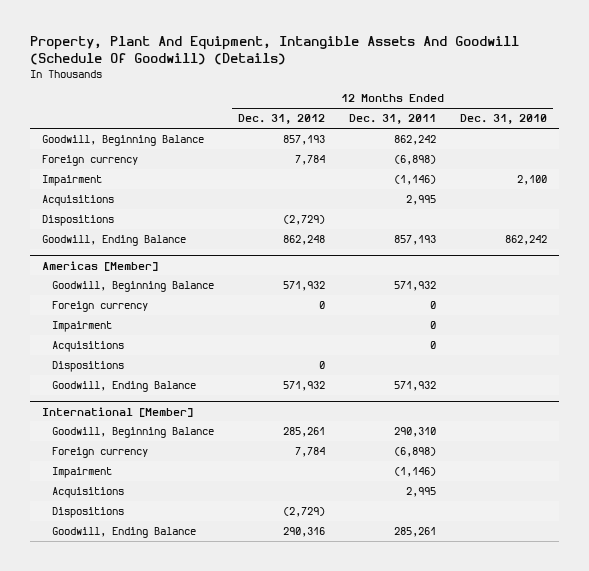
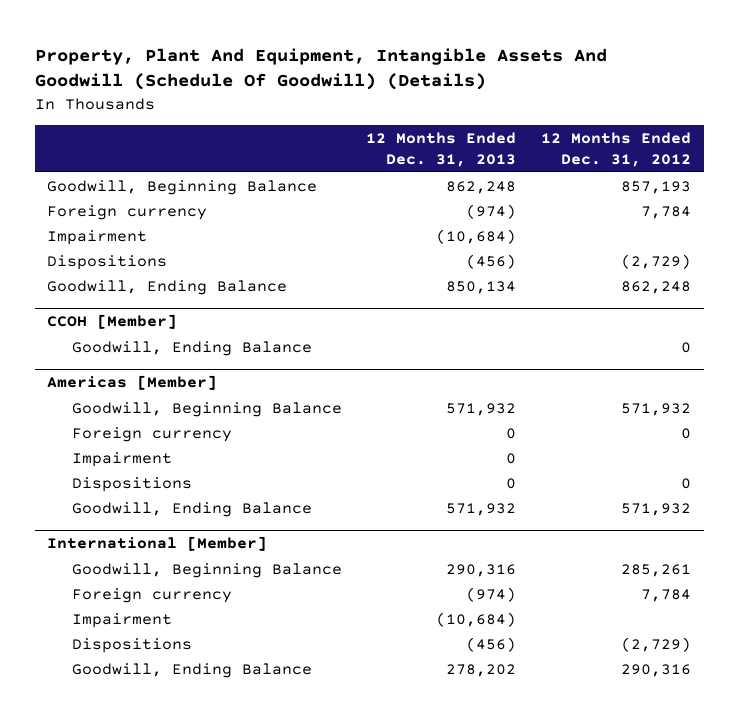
- | 12 Months Ended Dec. 31, 2012 | 12 Months Ended Dec. 31, 2011 | 12 Months Ended Dec. 31, 2010
+ | 12 Months Ended Dec. 31, 2013 | 12 Months Ended Dec. 31, 2012
- Acquisitions | | 2,995 |
+ CCOH [Member]
+ Goodwill, Ending Balance | | 0
@ Americas [Member]
- Acquisitions | | 0 |
@ International [Member]
- Acquisitions | | 2,995 |

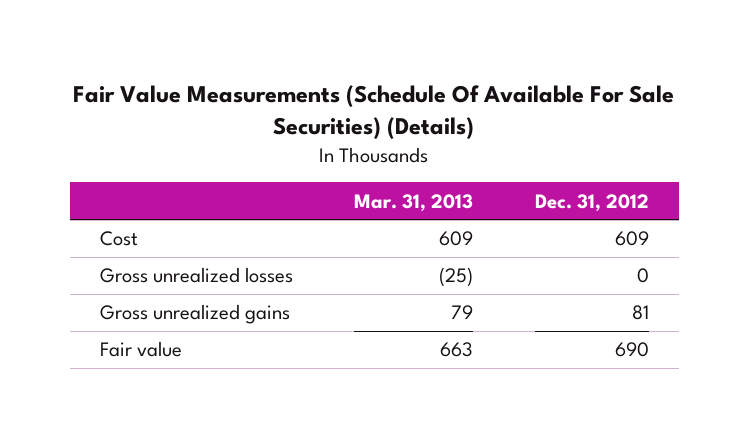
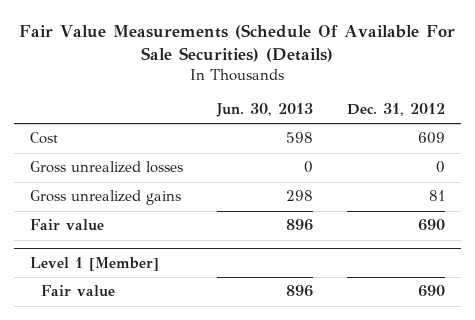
- | Mar. 31, 2013 | Dec. 31, 2012
+ | Jun. 30, 2013 | Dec. 31, 2012
+ Level 1 [Member]
+ Fair value | 896 | 690

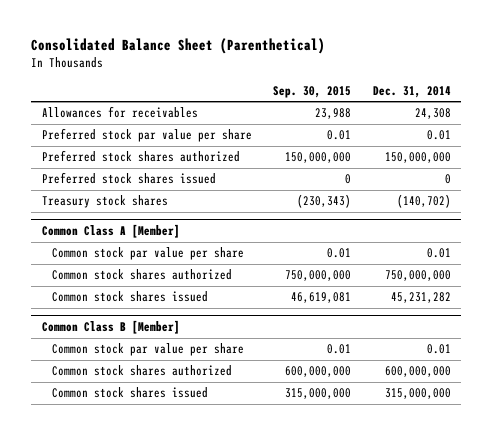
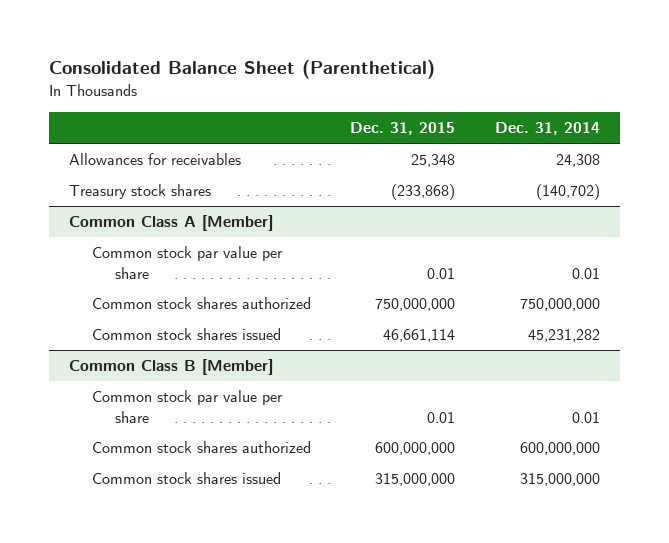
- | Sep. 30, 2015 | Dec. 31, 2014
+ | Dec. 31, 2015 | Dec. 31, 2014
- Preferred stock par value per share | 0.01 | 0.01
- Preferred stock shares authorized | 150,000,000 | 150,000,000
- Preferred stock shares issued | 0 | 0

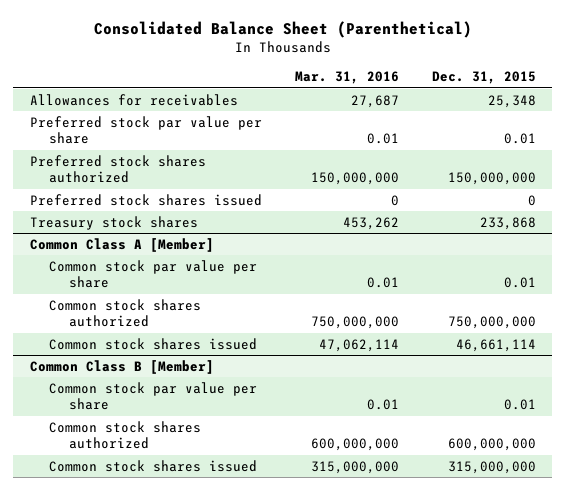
- | Dec. 31, 2015 | Dec. 31, 2014
+ | Mar. 31, 2016 | Dec. 31, 2015
- Treasury stock shares | (233,868) | (140,702)
+ Preferred stock par value per share | 0.01 | 0.01
+ Preferred stock shares authorized | 150,000,000 | 150,000,000
+ Preferred stock shares issued | 0 | 0
+ Treasury stock shares | 453,262 | 233,868

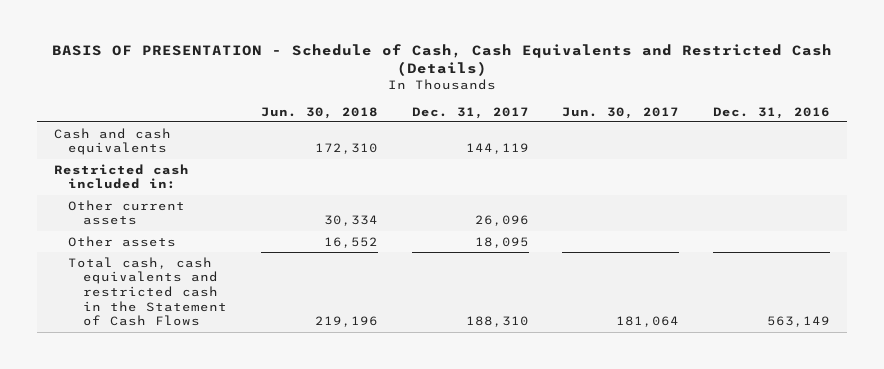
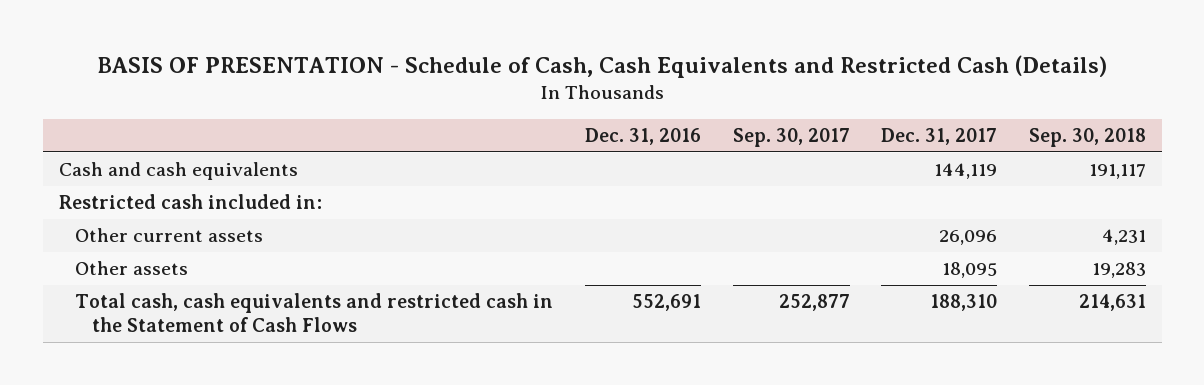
- | Jun. 30, 2018 | Dec. 31, 2017 | Jun. 30, 2017 | Dec. 31, 2016
+ | Dec. 31, 2016 | Sep. 30, 2017 | Dec. 31, 2017 | Sep. 30, 2018
- Total cash, cash equivalents and restricted cash in the Statement of Cash Flows | 219,196 | 188,310 | 181,064 | 563,149
+ Total cash, cash equivalents and restricted cash in the Statement of Cash Flows | 552,691 | 252,877 | 188,310 | 214,631

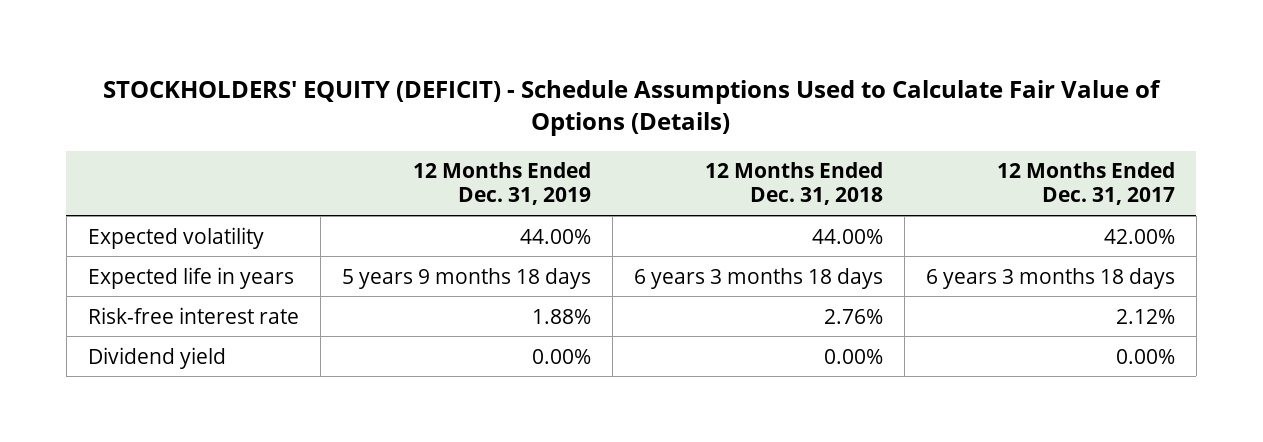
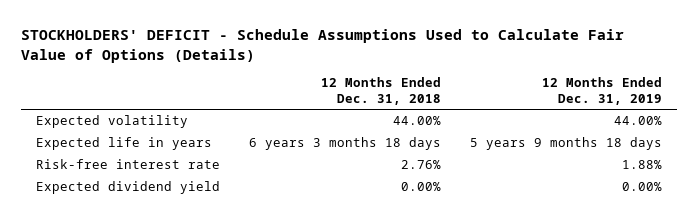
- STOCKHOLDERS' EQUITY (DEFICIT) - Schedule Assumptions Used to Calculate Fair Value of Options (Details)
+ STOCKHOLDERS' DEFICIT - Schedule Assumptions Used to Calculate Fair Value of Options (Details)
- | 12 Months Ended Dec. 31, 2019 | 12 Months Ended Dec. 31, 2018 | 12 Months Ended Dec. 31, 2017
+ | 12 Months Ended Dec. 31, 2018 | 12 Months Ended Dec. 31, 2019
- Dividend yield | 0.00% | 0.00% | 0.00%
+ Expected dividend yield | 0.00% | 0.00%

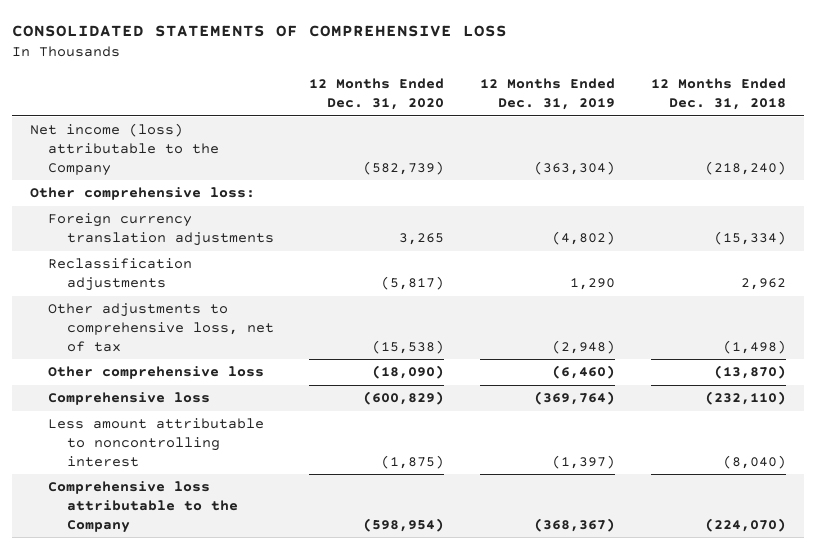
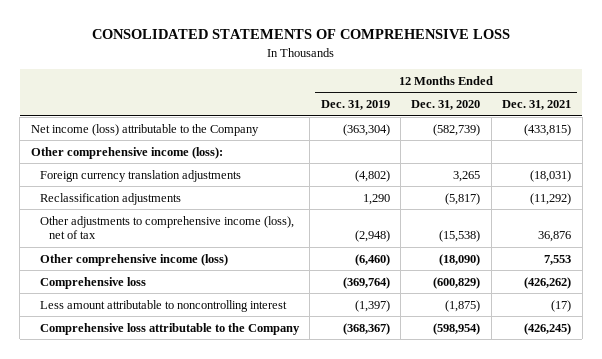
- | 12 Months Ended Dec. 31, 2020 | 12 Months Ended Dec. 31, 2019 | 12 Months Ended Dec. 31, 2018
+ | 12 Months Ended Dec. 31, 2019 | 12 Months Ended Dec. 31, 2020 | 12 Months Ended Dec. 31, 2021
- Other comprehensive loss:
+ Other comprehensive income (loss):
- Other adjustments to comprehensive loss, net of tax | (15,538) | (2,948) | (1,498)
- Other comprehensive loss | (18,090) | (6,460) | (13,870)
+ Other adjustments to comprehensive income (loss), net of tax | (2,948) | (15,538) | 36,876
+ Other comprehensive income (loss) | (6,460) | (18,090) | 7,553

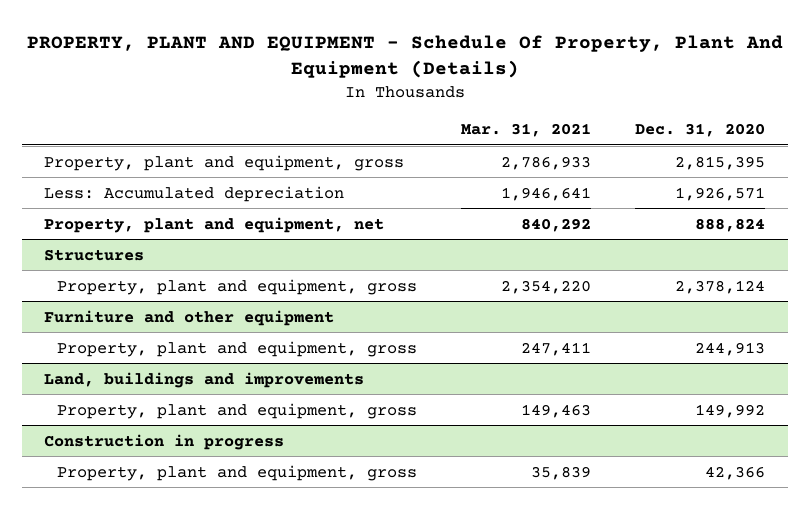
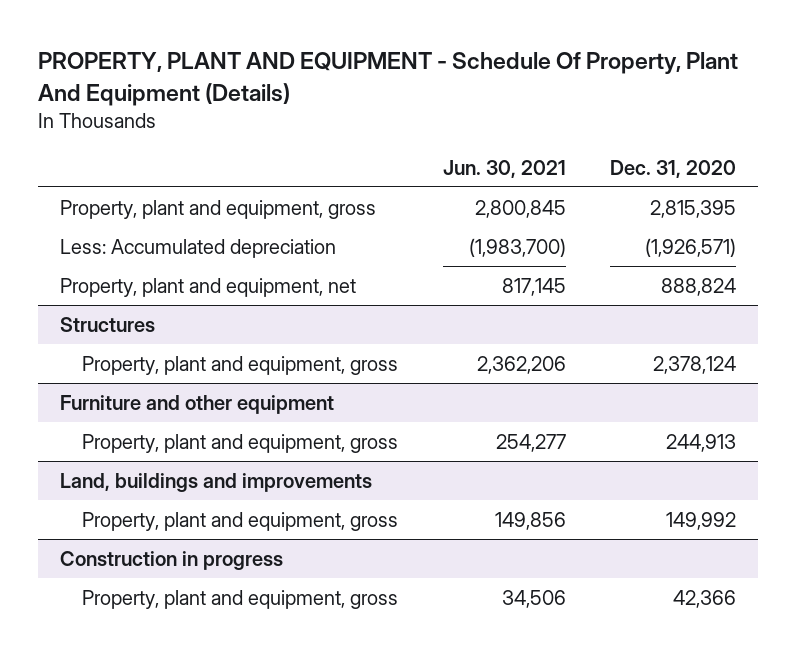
- | Mar. 31, 2021 | Dec. 31, 2020
+ | Jun. 30, 2021 | Dec. 31, 2020
- Less: Accumulated depreciation | 1,946,641 | 1,926,571
+ Less: Accumulated depreciation | (1,983,700) | (1,926,571)

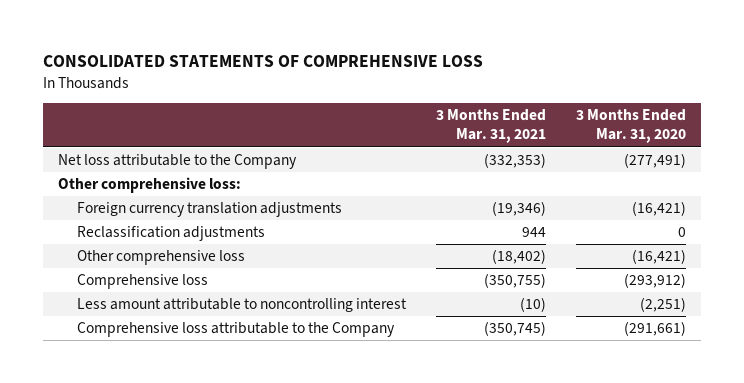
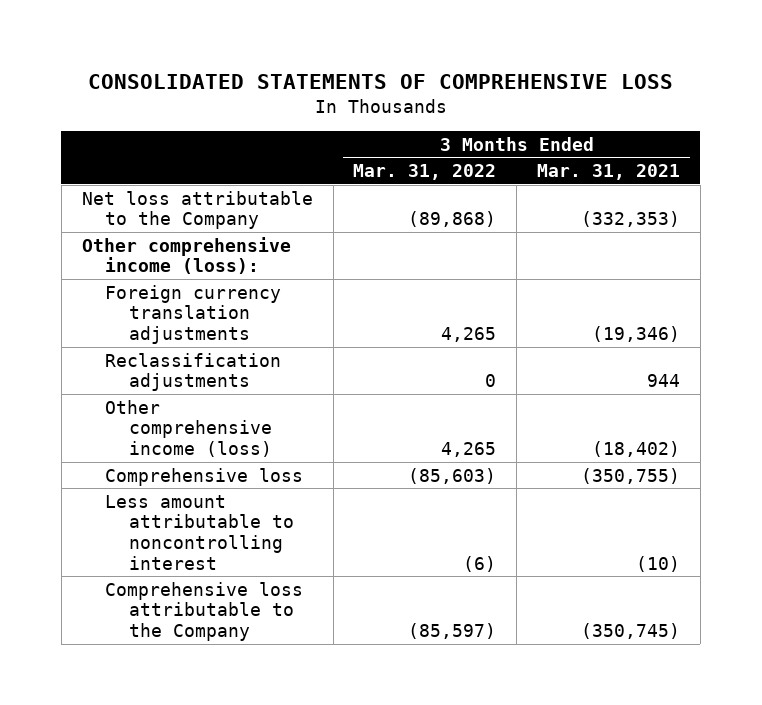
- | 3 Months Ended Mar. 31, 2021 | 3 Months Ended Mar. 31, 2020
+ | 3 Months Ended Mar. 31, 2022 | 3 Months Ended Mar. 31, 2021
- Other comprehensive loss:
+ Other comprehensive income (loss):
- Other comprehensive loss | (18,402) | (16,421)
+ Other comprehensive income (loss) | 4,265 | (18,402)

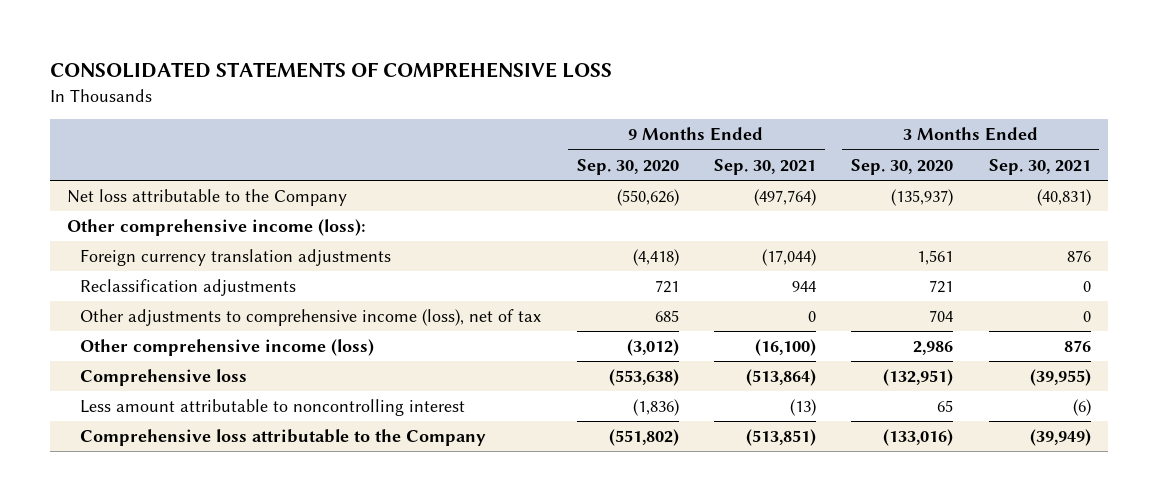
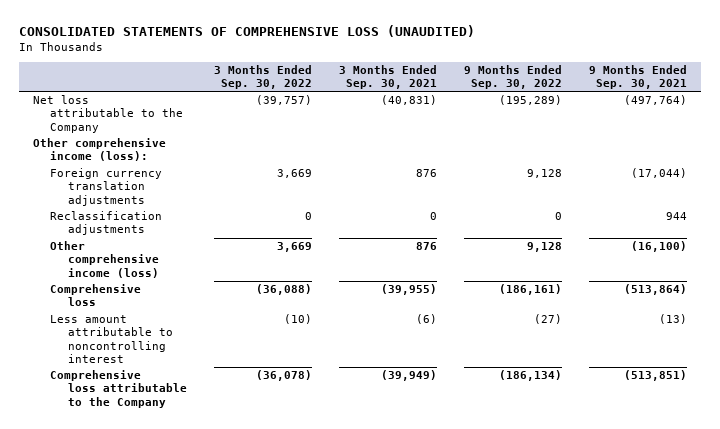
- CONSOLIDATED STATEMENTS OF COMPREHENSIVE LOSS
+ CONSOLIDATED STATEMENTS OF COMPREHENSIVE LOSS (UNAUDITED)
- | 9 Months Ended Sep. 30, 2020 | 9 Months Ended Sep. 30, 2021 | 3 Months Ended Sep. 30, 2020 | 3 Months Ended Sep. 30, 2021
+ | 3 Months Ended Sep. 30, 2022 | 3 Months Ended Sep. 30, 2021 | 9 Months Ended Sep. 30, 2022 | 9 Months Ended Sep. 30, 2021
- Other adjustments to comprehensive income (loss), net of tax | 685 | 0 | 704 | 0

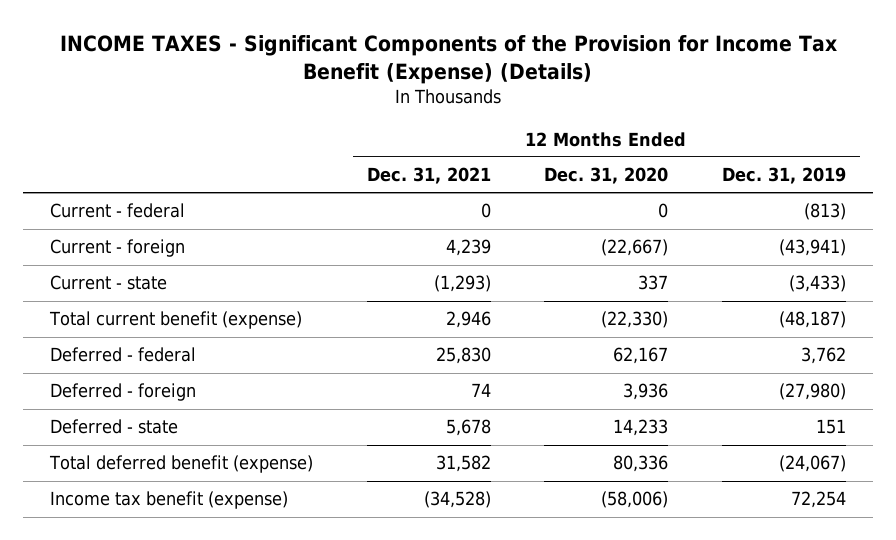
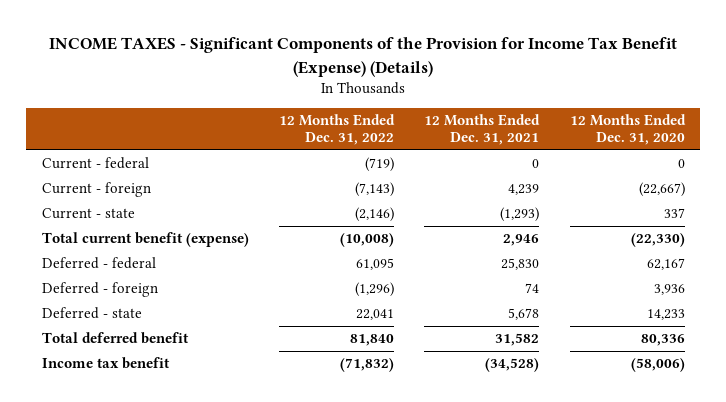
- | 12 Months Ended Dec. 31, 2021 | 12 Months Ended Dec. 31, 2020 | 12 Months Ended Dec. 31, 2019
+ | 12 Months Ended Dec. 31, 2022 | 12 Months Ended Dec. 31, 2021 | 12 Months Ended Dec. 31, 2020
- Total deferred benefit (expense) | 31,582 | 80,336 | (24,067)
- Income tax benefit (expense) | (34,528) | (58,006) | 72,254
+ Total deferred benefit | 81,840 | 31,582 | 80,336
+ Income tax benefit | (71,832) | (34,528) | (58,006)

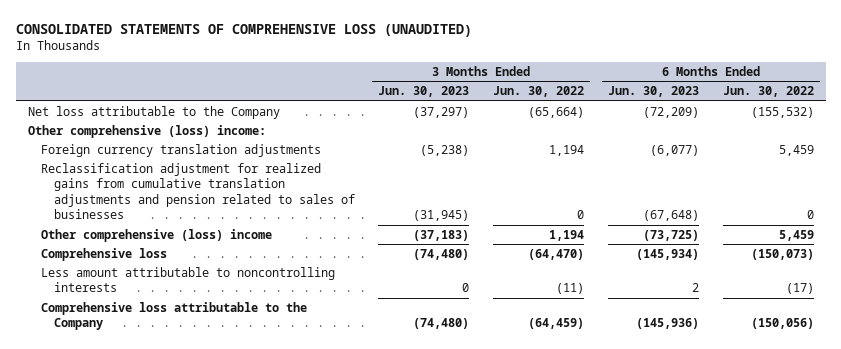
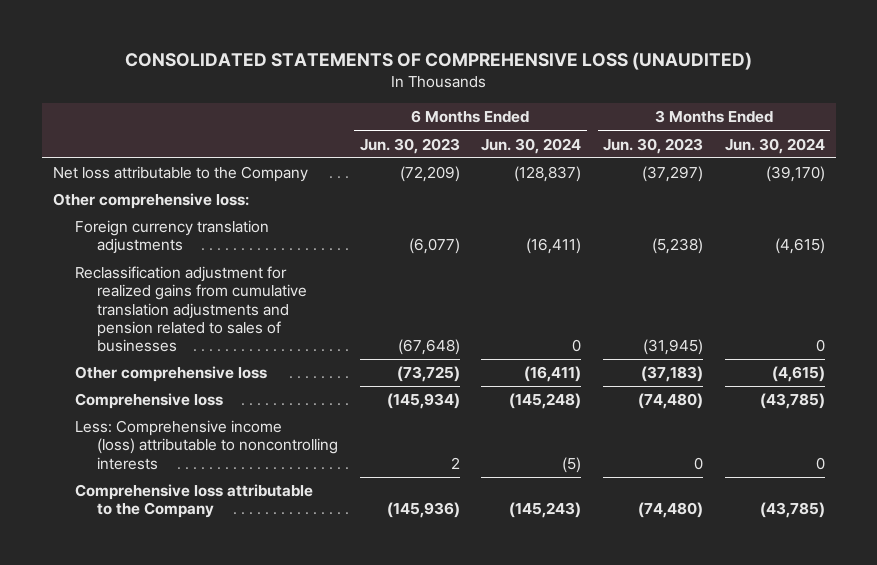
- | 3 Months Ended Jun. 30, 2023 | 3 Months Ended Jun. 30, 2022 | 6 Months Ended Jun. 30, 2023 | 6 Months Ended Jun. 30, 2022
+ | 6 Months Ended Jun. 30, 2023 | 6 Months Ended Jun. 30, 2024 | 3 Months Ended Jun. 30, 2023 | 3 Months Ended Jun. 30, 2024
- Other comprehensive (loss) income:
+ Other comprehensive loss:
- Other comprehensive (loss) income | (37,183) | 1,194 | (73,725) | 5,459
+ Other comprehensive loss | (73,725) | (16,411) | (37,183) | (4,615)
- Less amount attributable to noncontrolling interests | 0 | (11) | 2 | (17)
+ Less: Comprehensive income (loss) attributable to noncontrolling interests | 2 | (5) | 0 | 0

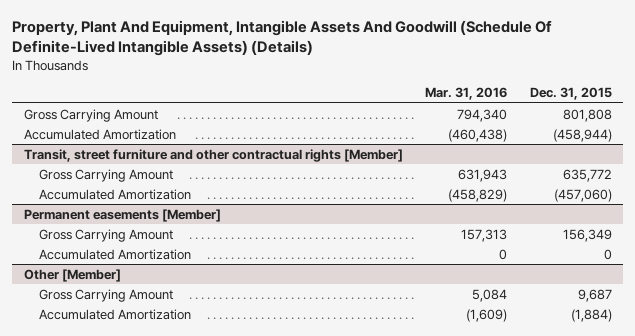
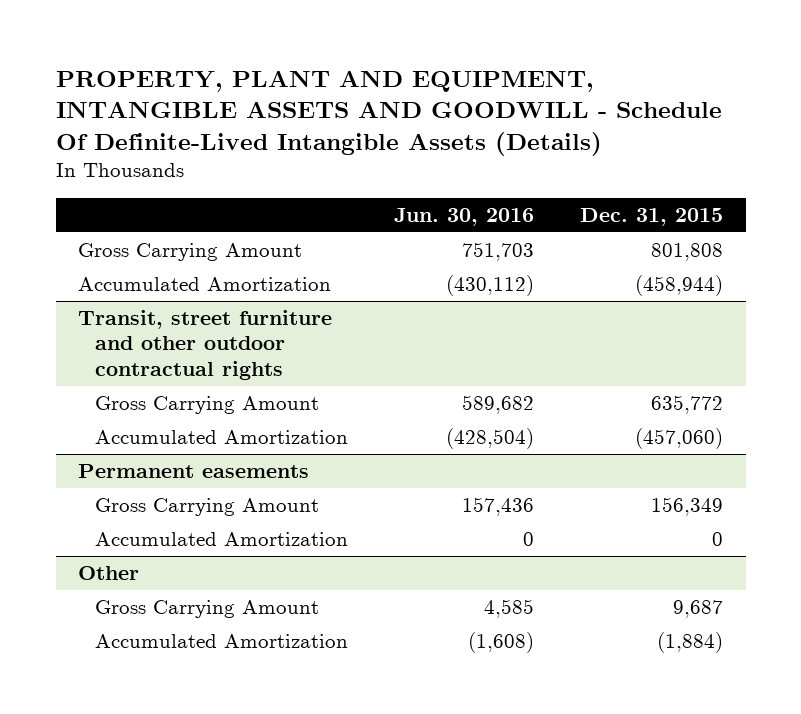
- Property, Plant And Equipment, Intangible Assets And Goodwill (Schedule Of Definite-Lived Intangible Assets) (Details)
+ PROPERTY, PLANT AND EQUIPMENT, INTANGIBLE ASSETS AND GOODWILL - Schedule Of Definite-Lived Intangible Assets (Details)
- | Mar. 31, 2016 | Dec. 31, 2015
+ | Jun. 30, 2016 | Dec. 31, 2015
- Transit, street furniture and other contractual rights [Member]
+ Transit, street furniture and other outdoor contractual rights
- Permanent easements [Member]
+ Permanent easements
- Other [Member]
+ Other

